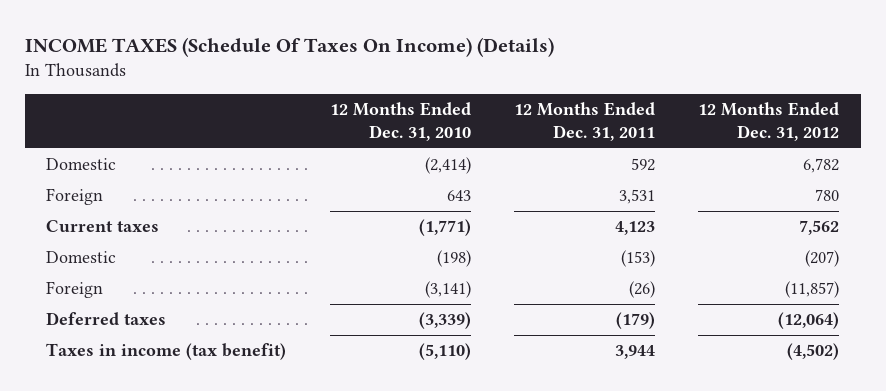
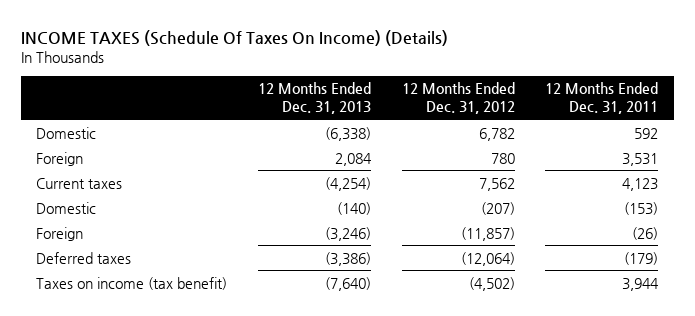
- | 12 Months Ended Dec. 31, 2010 | 12 Months Ended Dec. 31, 2011 | 12 Months Ended Dec. 31, 2012
+ | 12 Months Ended Dec. 31, 2013 | 12 Months Ended Dec. 31, 2012 | 12 Months Ended Dec. 31, 2011
- Taxes in income (tax benefit) | (5,110) | 3,944 | (4,502)
+ Taxes on income (tax benefit) | (7,640) | (4,502) | 3,944

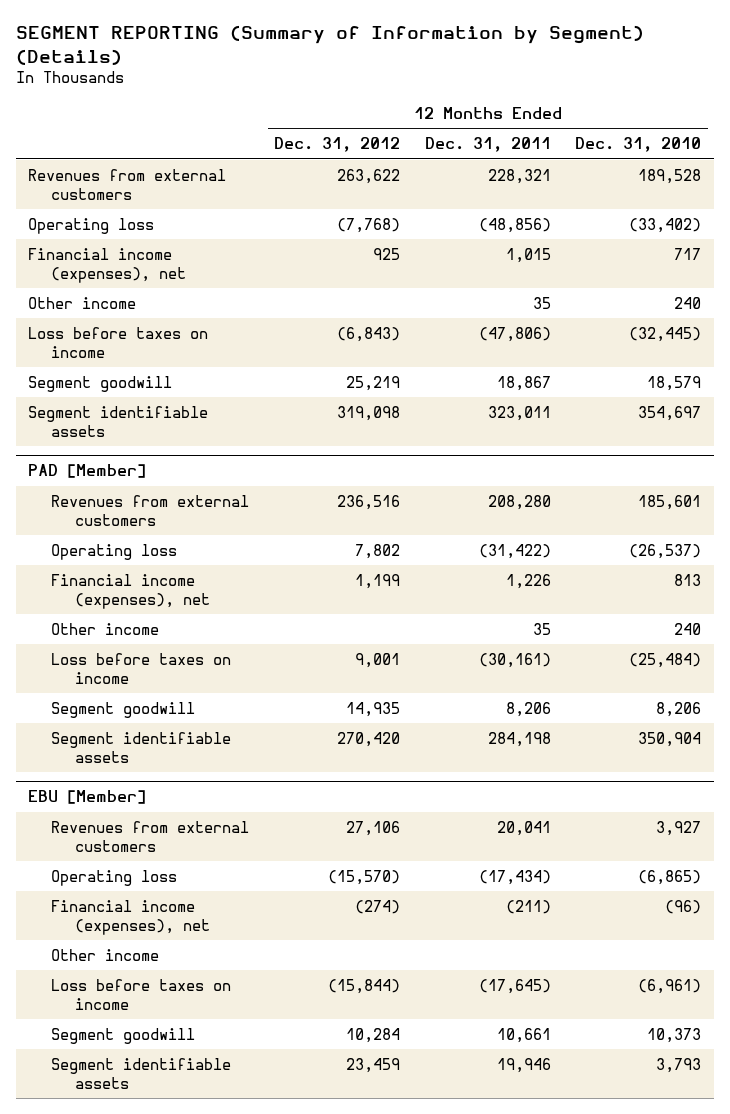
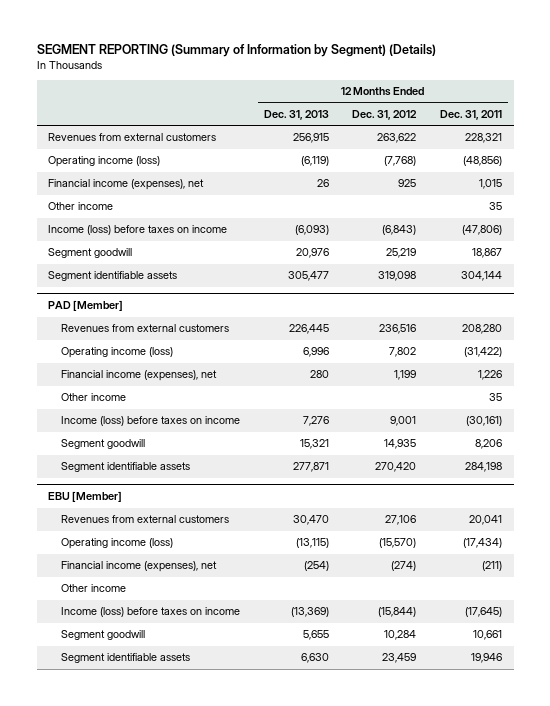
- | 12 Months Ended Dec. 31, 2012 | 12 Months Ended Dec. 31, 2011 | 12 Months Ended Dec. 31, 2010
+ | 12 Months Ended Dec. 31, 2013 | 12 Months Ended Dec. 31, 2012 | 12 Months Ended Dec. 31, 2011
- Operating loss | (7,768) | (48,856) | (33,402)
+ Operating income (loss) | (6,119) | (7,768) | (48,856)
- Loss before taxes on income | (6,843) | (47,806) | (32,445)
+ Income (loss) before taxes on income | (6,093) | (6,843) | (47,806)
- Segment identifiable assets | 319,098 | 323,011 | 354,697
+ Segment identifiable assets | 305,477 | 319,098 | 304,144
@ PAD [Member]
- Operating loss | 7,802 | (31,422) | (26,537)
+ Operating income (loss) | 6,996 | 7,802 | (31,422)
- Loss before taxes on income | 9,001 | (30,161) | (25,484)
+ Income (loss) before taxes on income | 7,276 | 9,001 | (30,161)
@ EBU [Member]
- Operating loss | (15,570) | (17,434) | (6,865)
+ Operating income (loss) | (13,115) | (15,570) | (17,434)
- Loss before taxes on income | (15,844) | (17,645) | (6,961)
+ Income (loss) before taxes on income | (13,369) | (15,844) | (17,645)

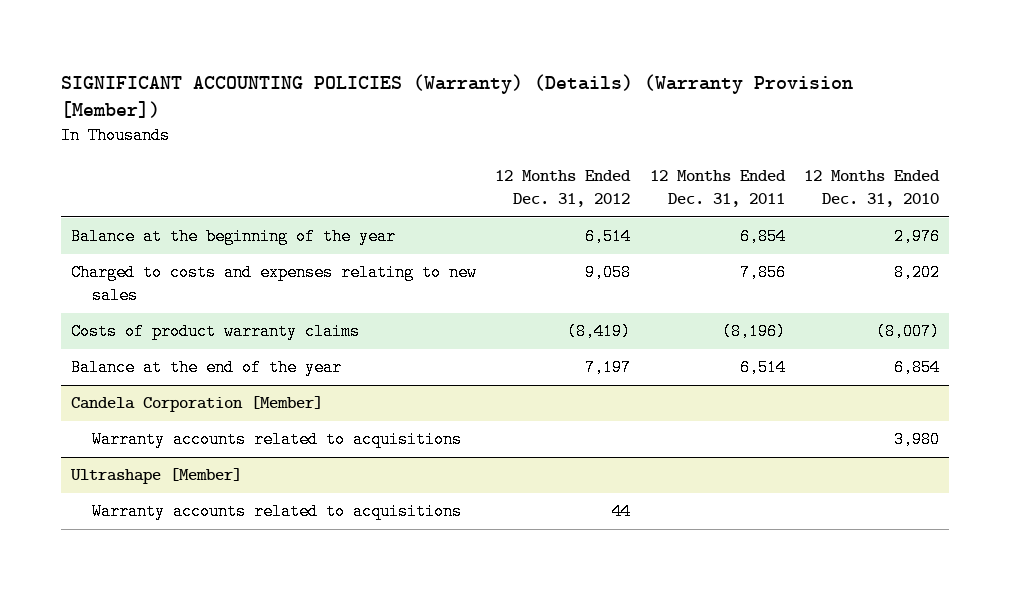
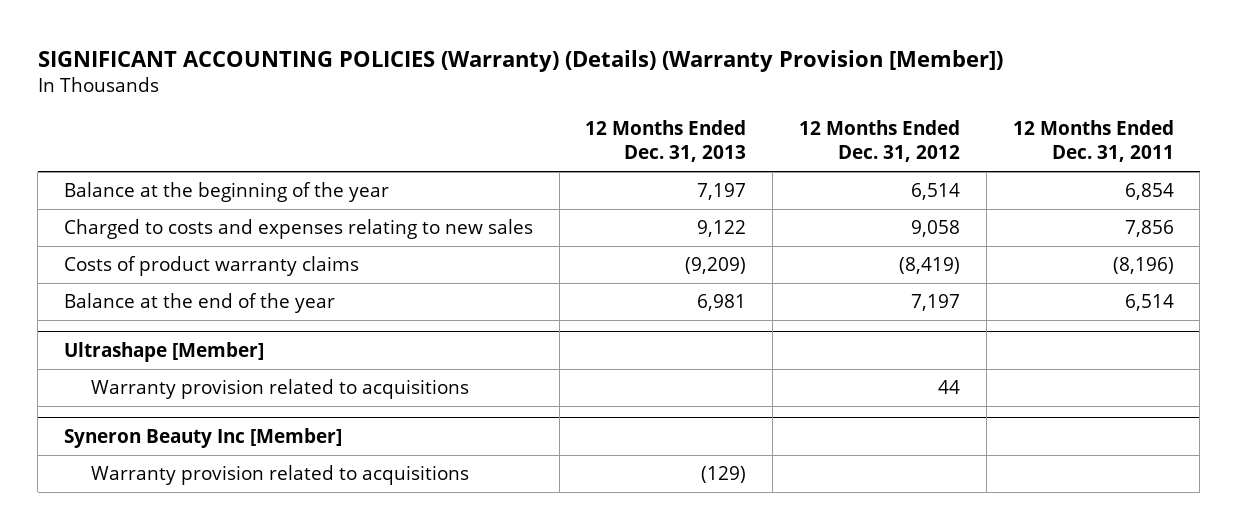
- | 12 Months Ended Dec. 31, 2012 | 12 Months Ended Dec. 31, 2011 | 12 Months Ended Dec. 31, 2010
+ | 12 Months Ended Dec. 31, 2013 | 12 Months Ended Dec. 31, 2012 | 12 Months Ended Dec. 31, 2011
- Candela Corporation [Member]
- Warranty accounts related to acquisitions | | | 3,980
@ Ultrashape [Member]
- Warranty accounts related to acquisitions | 44 | |
+ Warranty provision related to acquisitions | | 44 |
+ Syneron Beauty Inc [Member]
+ Warranty provision related to acquisitions | (129) | |

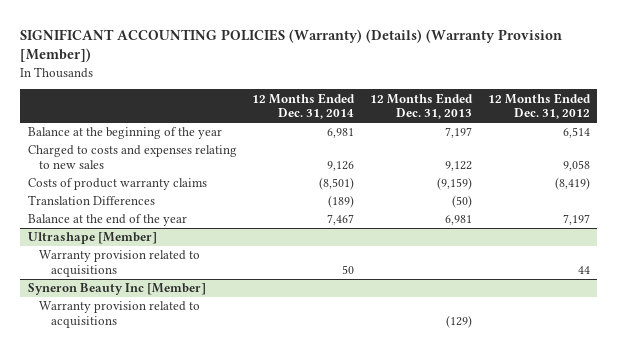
- | 12 Months Ended Dec. 31, 2013 | 12 Months Ended Dec. 31, 2012 | 12 Months Ended Dec. 31, 2011
+ | 12 Months Ended Dec. 31, 2014 | 12 Months Ended Dec. 31, 2013 | 12 Months Ended Dec. 31, 2012
- Costs of product warranty claims | (9,209) | (8,419) | (8,196)
+ Costs of product warranty claims | (8,501) | (9,159) | (8,419)
+ Translation Differences | (189) | (50) |

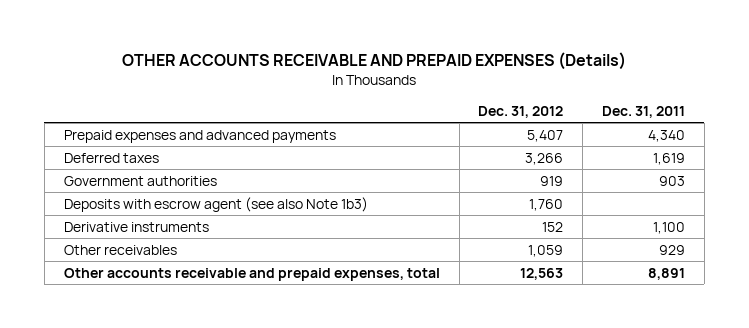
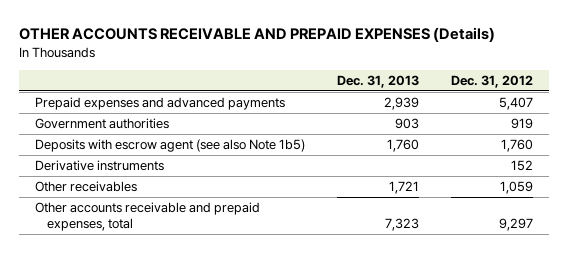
- | Dec. 31, 2012 | Dec. 31, 2011
+ | Dec. 31, 2013 | Dec. 31, 2012
- Deferred taxes | 3,266 | 1,619
- Deposits with escrow agent (see also Note 1b3) | 1,760 |
+ Deposits with escrow agent (see also Note 1b5) | 1,760 | 1,760
- Other accounts receivable and prepaid expenses, total | 12,563 | 8,891
+ Other accounts receivable and prepaid expenses, total | 7,323 | 9,297

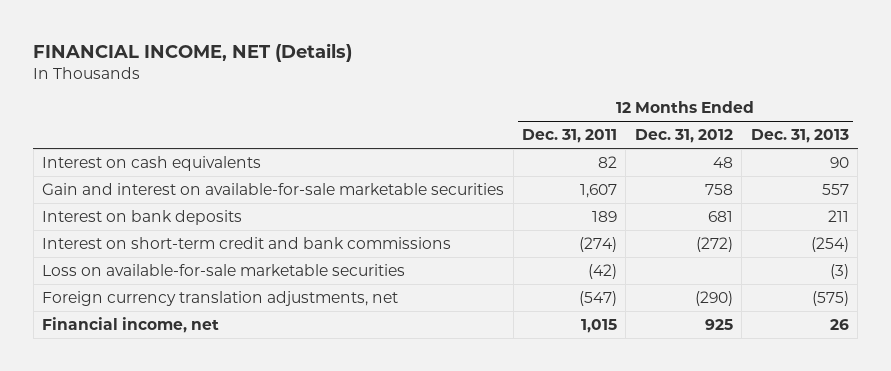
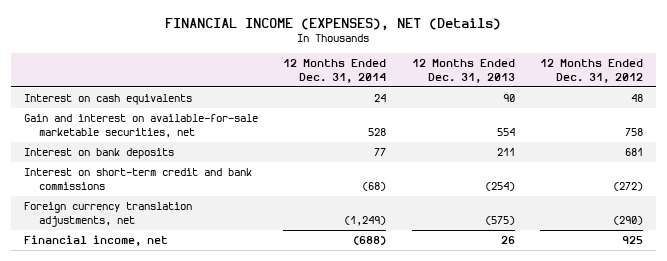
- FINANCIAL INCOME, NET (Details)
+ FINANCIAL INCOME (EXPENSES), NET (Details)
- | 12 Months Ended Dec. 31, 2011 | 12 Months Ended Dec. 31, 2012 | 12 Months Ended Dec. 31, 2013
+ | 12 Months Ended Dec. 31, 2014 | 12 Months Ended Dec. 31, 2013 | 12 Months Ended Dec. 31, 2012
- Gain and interest on available-for-sale marketable securities | 1,607 | 758 | 557
+ Gain and interest on available-for-sale marketable securities, net | 528 | 554 | 758
- Loss on available-for-sale marketable securities | (42) | | (3)

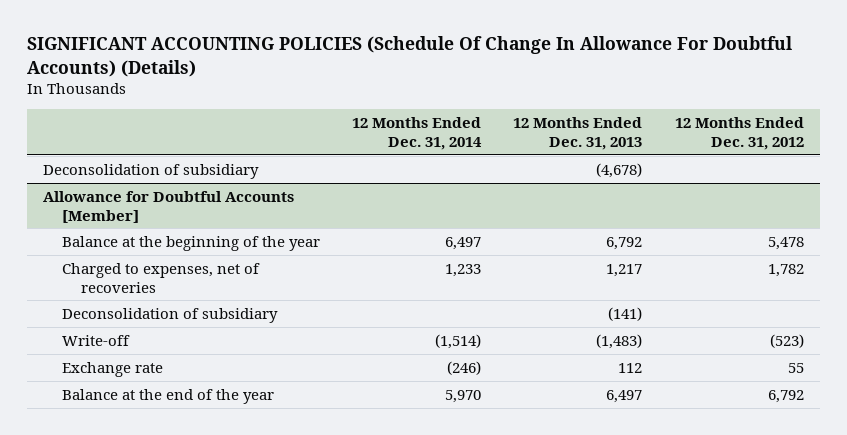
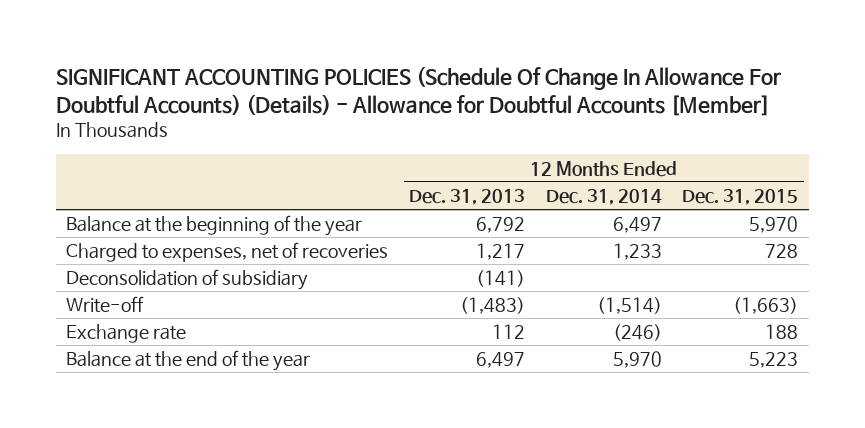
- SIGNIFICANT ACCOUNTING POLICIES (Schedule Of Change In Allowance For Doubtful Accounts) (Details)
+ SIGNIFICANT ACCOUNTING POLICIES (Schedule Of Change In Allowance For Doubtful Accounts) (Details) - Allowance for Doubtful Accounts [Member]
- | 12 Months Ended Dec. 31, 2014 | 12 Months Ended Dec. 31, 2013 | 12 Months Ended Dec. 31, 2012
+ | 12 Months Ended Dec. 31, 2013 | 12 Months Ended Dec. 31, 2014 | 12 Months Ended Dec. 31, 2015
- Deconsolidation of subsidiary | | (4,678) |
- Allowance for Doubtful Accounts [Member]

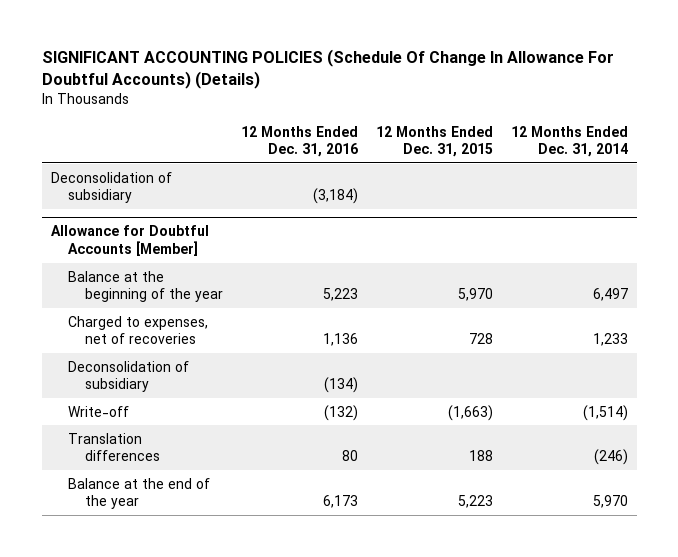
- SIGNIFICANT ACCOUNTING POLICIES (Schedule Of Change In Allowance For Doubtful Accounts) (Details) - Allowance for Doubtful Accounts [Member]
+ SIGNIFICANT ACCOUNTING POLICIES (Schedule Of Change In Allowance For Doubtful Accounts) (Details)
- | 12 Months Ended Dec. 31, 2013 | 12 Months Ended Dec. 31, 2014 | 12 Months Ended Dec. 31, 2015
+ | 12 Months Ended Dec. 31, 2016 | 12 Months Ended Dec. 31, 2015 | 12 Months Ended Dec. 31, 2014
+ Deconsolidation of subsidiary | (3,184) | |
+ Allowance for Doubtful Accounts [Member]
- Exchange rate | 112 | (246) | 188
+ Translation differences | 80 | 188 | (246)

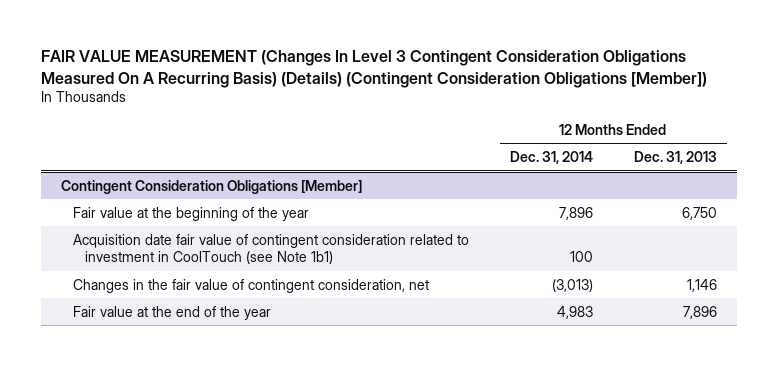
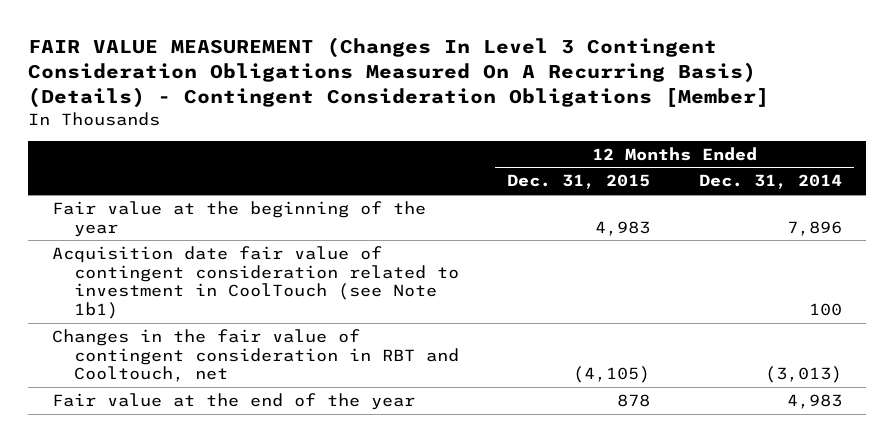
- FAIR VALUE MEASUREMENT (Changes In Level 3 Contingent Consideration Obligations Measured On A Recurring Basis) (Details) (Contingent Consideration Obligations [Member])
+ FAIR VALUE MEASUREMENT (Changes In Level 3 Contingent Consideration Obligations Measured On A Recurring Basis) (Details) - Contingent Consideration Obligations [Member]
- | 12 Months Ended Dec. 31, 2014 | 12 Months Ended Dec. 31, 2013
+ | 12 Months Ended Dec. 31, 2015 | 12 Months Ended Dec. 31, 2014
- Contingent Consideration Obligations [Member]
- Changes in the fair value of contingent consideration, net | (3,013) | 1,146
+ Changes in the fair value of contingent consideration in RBT and Cooltouch, net | (4,105) | (3,013)

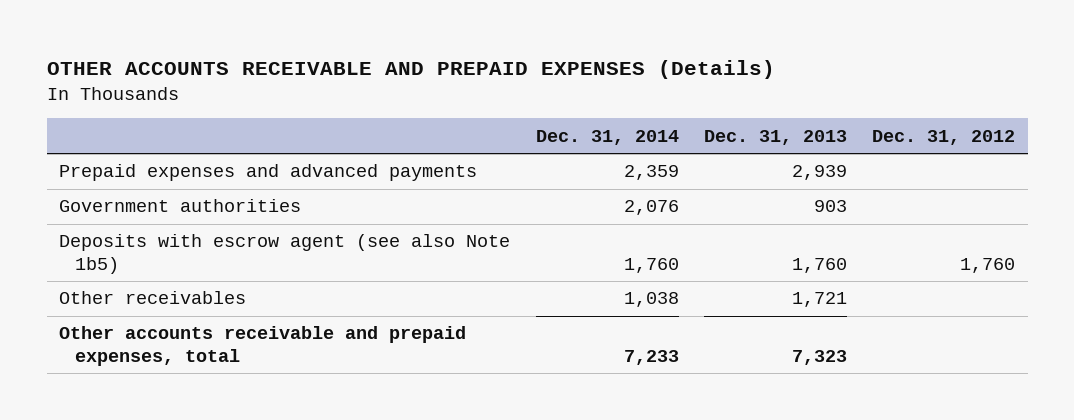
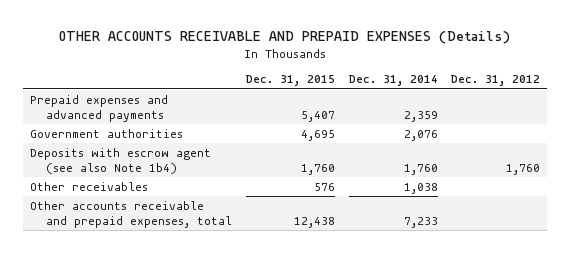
- | Dec. 31, 2014 | Dec. 31, 2013 | Dec. 31, 2012
+ | Dec. 31, 2015 | Dec. 31, 2014 | Dec. 31, 2012
- Deposits with escrow agent (see also Note 1b5) | 1,760 | 1,760 | 1,760
+ Deposits with escrow agent (see also Note 1b4) | 1,760 | 1,760 | 1,760

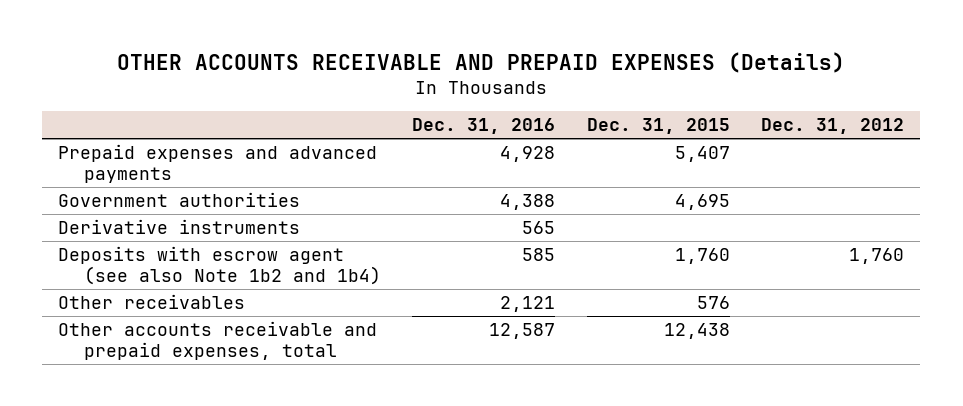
- | Dec. 31, 2015 | Dec. 31, 2014 | Dec. 31, 2012
+ | Dec. 31, 2016 | Dec. 31, 2015 | Dec. 31, 2012
- Deposits with escrow agent (see also Note 1b4) | 1,760 | 1,760 | 1,760
+ Derivative instruments | 565 | |
+ Deposits with escrow agent (see also Note 1b2 and 1b4) | 585 | 1,760 | 1,760

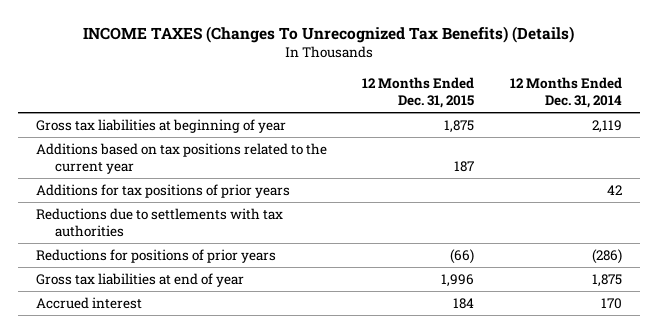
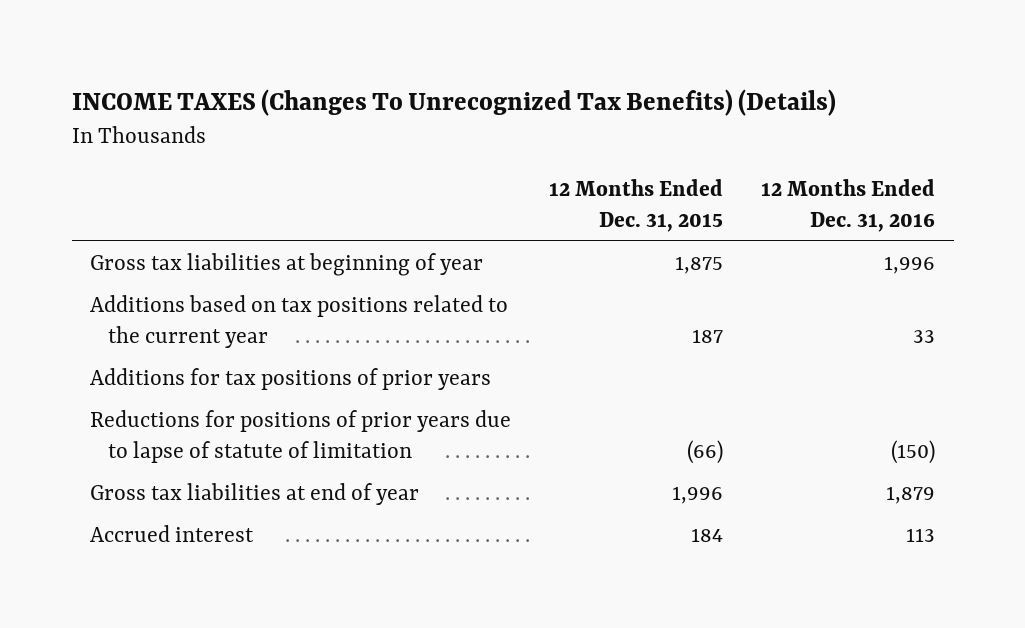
- | 12 Months Ended Dec. 31, 2015 | 12 Months Ended Dec. 31, 2014
+ | 12 Months Ended Dec. 31, 2015 | 12 Months Ended Dec. 31, 2016
- Reductions due to settlements with tax authorities
- Reductions for positions of prior years | (66) | (286)
+ Reductions for positions of prior years due to lapse of statute of limitation | (66) | (150)

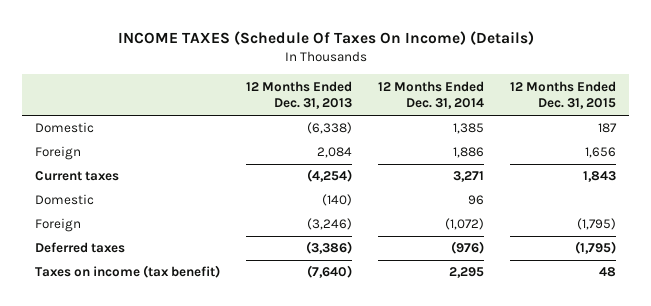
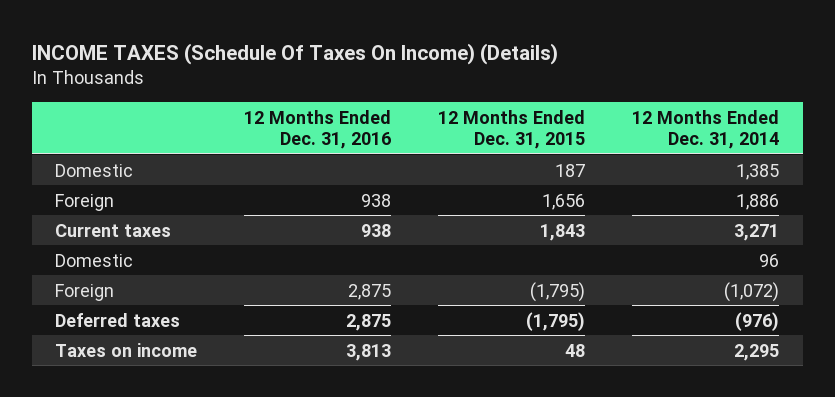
- | 12 Months Ended Dec. 31, 2013 | 12 Months Ended Dec. 31, 2014 | 12 Months Ended Dec. 31, 2015
+ | 12 Months Ended Dec. 31, 2016 | 12 Months Ended Dec. 31, 2015 | 12 Months Ended Dec. 31, 2014
- Taxes on income (tax benefit) | (7,640) | 2,295 | 48
+ Taxes on income | 3,813 | 48 | 2,295

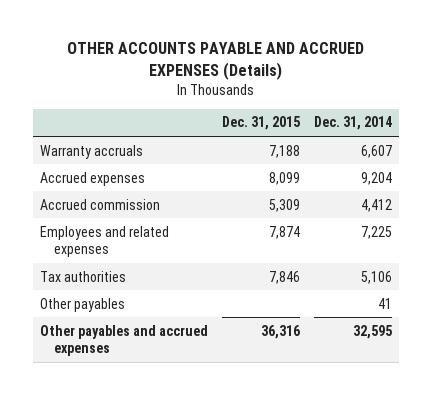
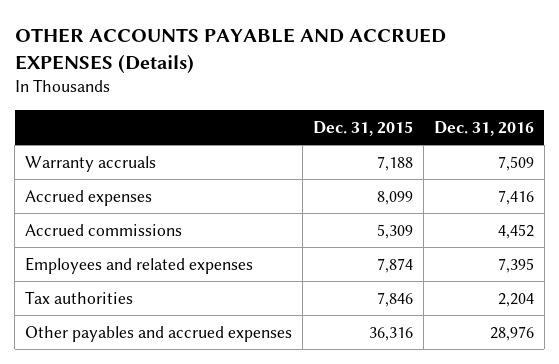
- | Dec. 31, 2015 | Dec. 31, 2014
+ | Dec. 31, 2015 | Dec. 31, 2016
- Accrued commission | 5,309 | 4,412
+ Accrued commissions | 5,309 | 4,452
- Other payables | | 41

